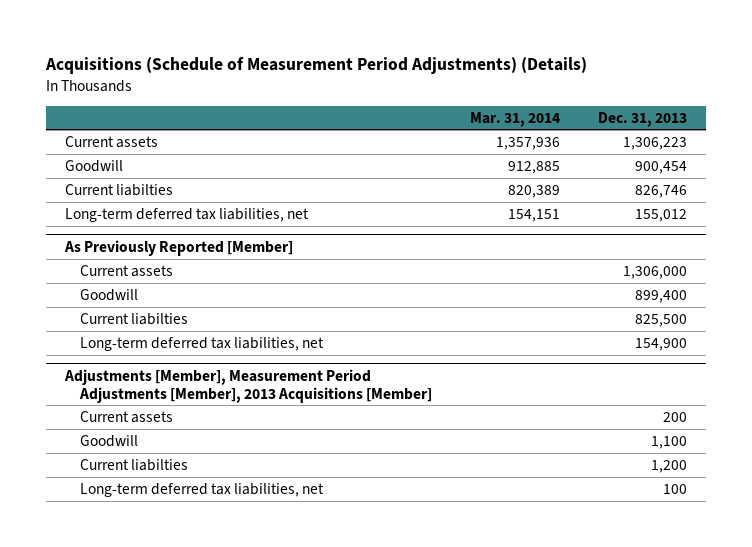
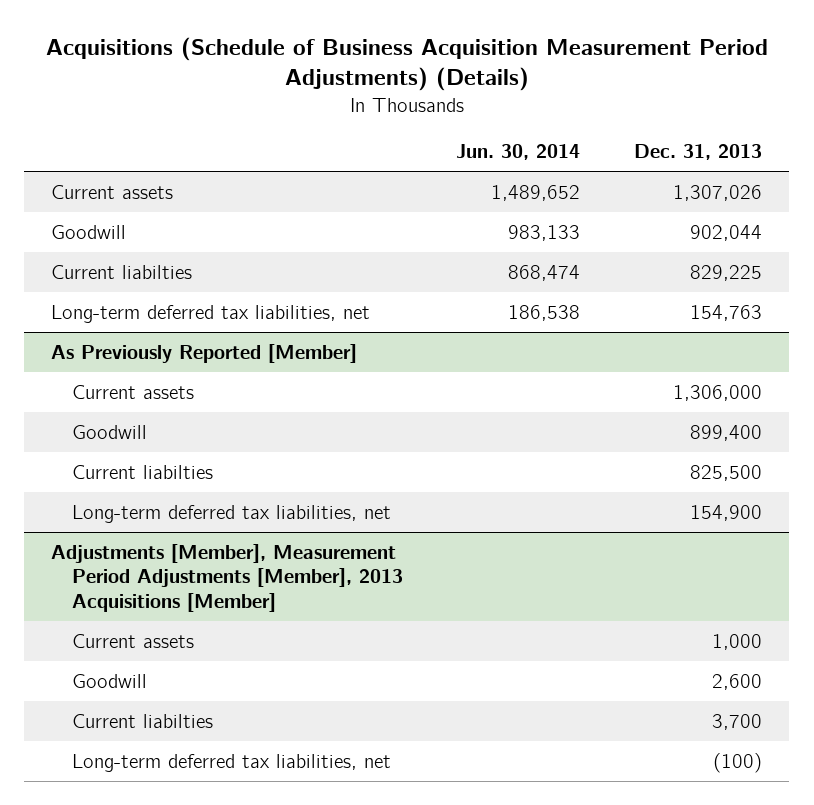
- Acquisitions (Schedule of Measurement Period Adjustments) (Details)
+ Acquisitions (Schedule of Business Acquisition Measurement Period Adjustments) (Details)
- | Mar. 31, 2014 | Dec. 31, 2013
+ | Jun. 30, 2014 | Dec. 31, 2013
- Current assets | 1,357,936 | 1,306,223
- Goodwill | 912,885 | 900,454
- Current liabilties | 820,389 | 826,746
- Long-term deferred tax liabilities, net | 154,151 | 155,012
+ Current assets | 1,489,652 | 1,307,026
+ Goodwill | 983,133 | 902,044
+ Current liabilties | 868,474 | 829,225
+ Long-term deferred tax liabilities, net | 186,538 | 154,763
@ Adjustments [Member], Measurement Period Adjustments [Member], 2013 Acquisitions [Member]
- Current assets | | 200
- Goodwill | | 1,100
- Current liabilties | | 1,200
- Long-term deferred tax liabilities, net | | 100
+ Current assets | | 1,000
+ Goodwill | | 2,600
+ Current liabilties | | 3,700
+ Long-term deferred tax liabilities, net | | (100)

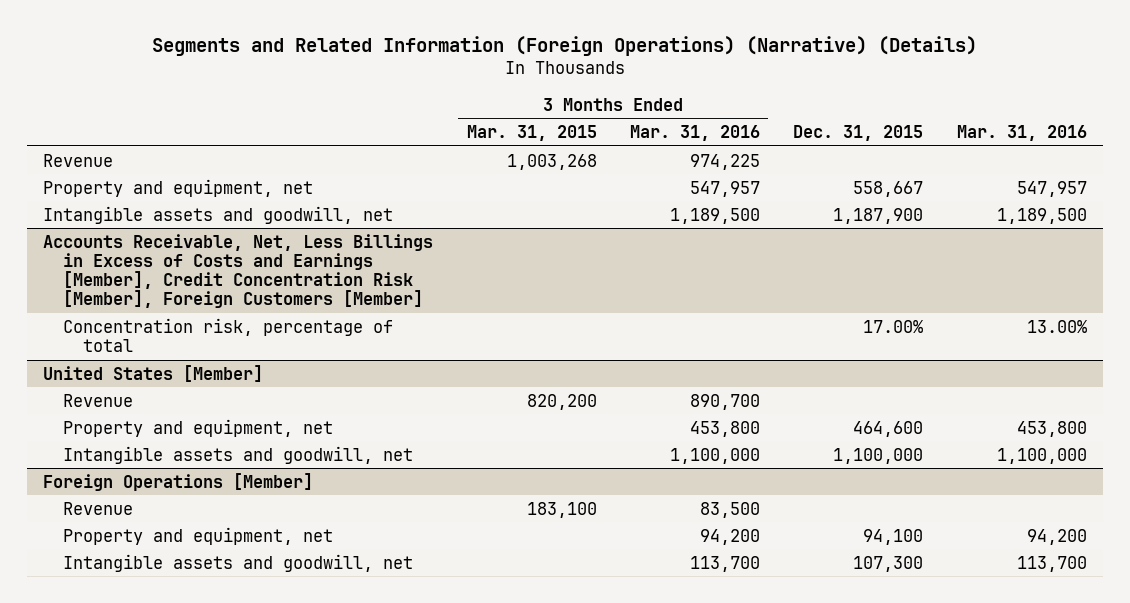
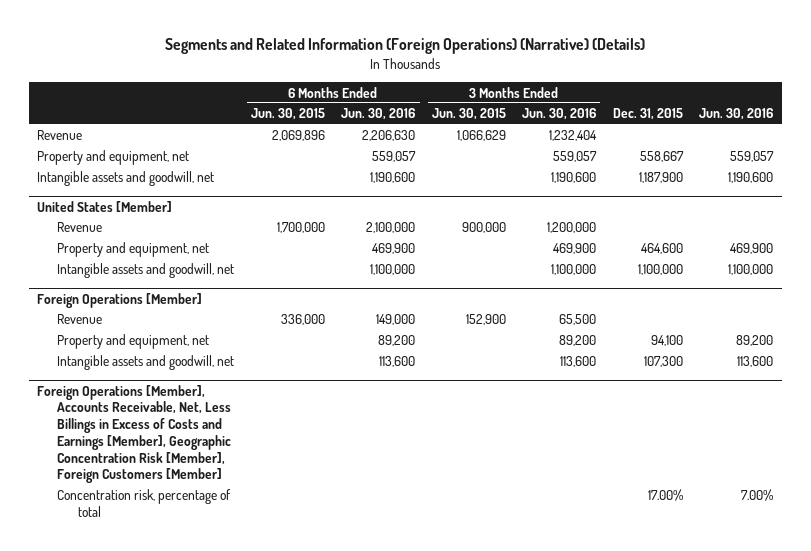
- | 3 Months Ended Mar. 31, 2015 | 3 Months Ended Mar. 31, 2016 | Dec. 31, 2015 | Mar. 31, 2016
+ | 6 Months Ended Jun. 30, 2015 | 6 Months Ended Jun. 30, 2016 | 3 Months Ended Jun. 30, 2015 | 3 Months Ended Jun. 30, 2016 | Dec. 31, 2015 | Jun. 30, 2016
- Accounts Receivable, Net, Less Billings in Excess of Costs and Earnings [Member], Credit Concentration Risk [Member], Foreign Customers [Member]
- Concentration risk, percentage of total | | | 17.00% | 13.00%
+ Foreign Operations [Member], Accounts Receivable, Net, Less Billings in Excess of Costs and Earnings [Member], Geographic Concentration Risk [Member], Foreign Customers [Member]
+ Concentration risk, percentage of total | | | | | 17.00% | 7.00%

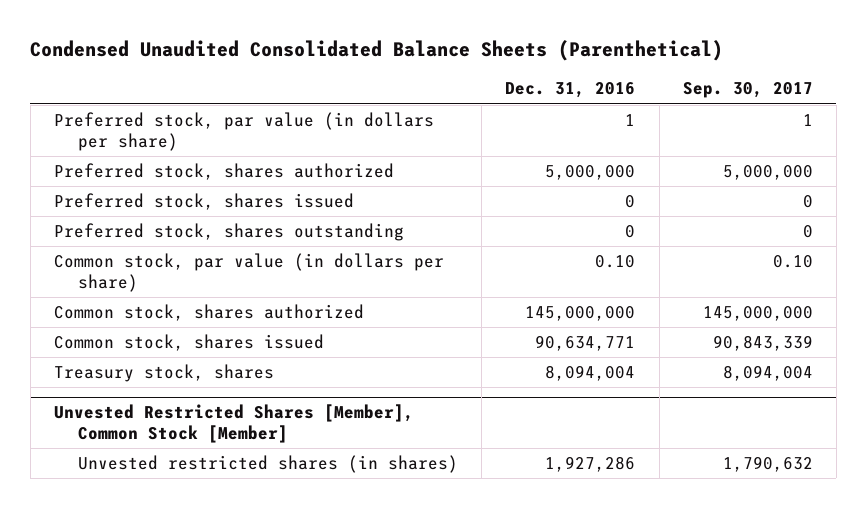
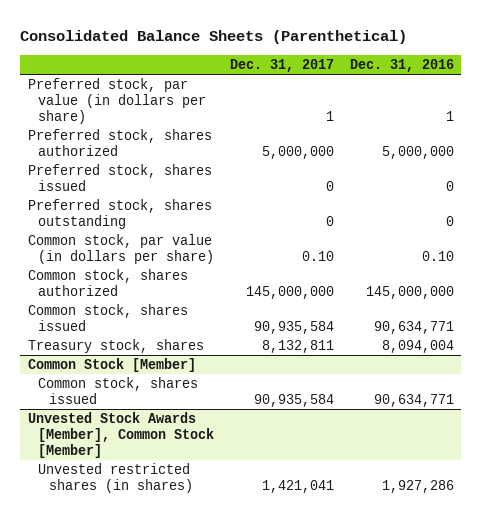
- Condensed Unaudited Consolidated Balance Sheets (Parenthetical)
+ Consolidated Balance Sheets (Parenthetical)
- | Dec. 31, 2016 | Sep. 30, 2017
+ | Dec. 31, 2017 | Dec. 31, 2016
- Unvested Restricted Shares [Member], Common Stock [Member]
+ Common Stock [Member]
+ Common stock, shares issued | 90,935,584 | 90,634,771
+ Unvested Stock Awards [Member], Common Stock [Member]

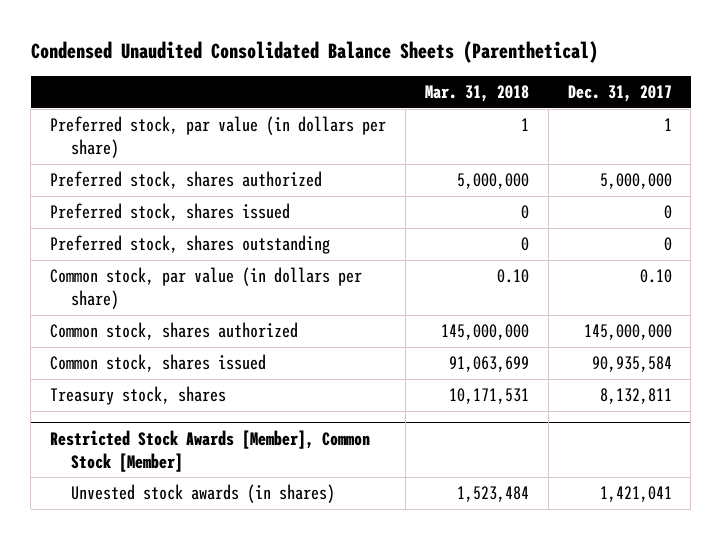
- Consolidated Balance Sheets (Parenthetical)
+ Condensed Unaudited Consolidated Balance Sheets (Parenthetical)
- | Dec. 31, 2017 | Dec. 31, 2016
+ | Mar. 31, 2018 | Dec. 31, 2017
- Common Stock [Member]
- Common stock, shares issued | 90,935,584 | 90,634,771
- Unvested Stock Awards [Member], Common Stock [Member]
- Unvested restricted shares (in shares) | 1,421,041 | 1,927,286
+ Restricted Stock Awards [Member], Common Stock [Member]
+ Unvested stock awards (in shares) | 1,523,484 | 1,421,041

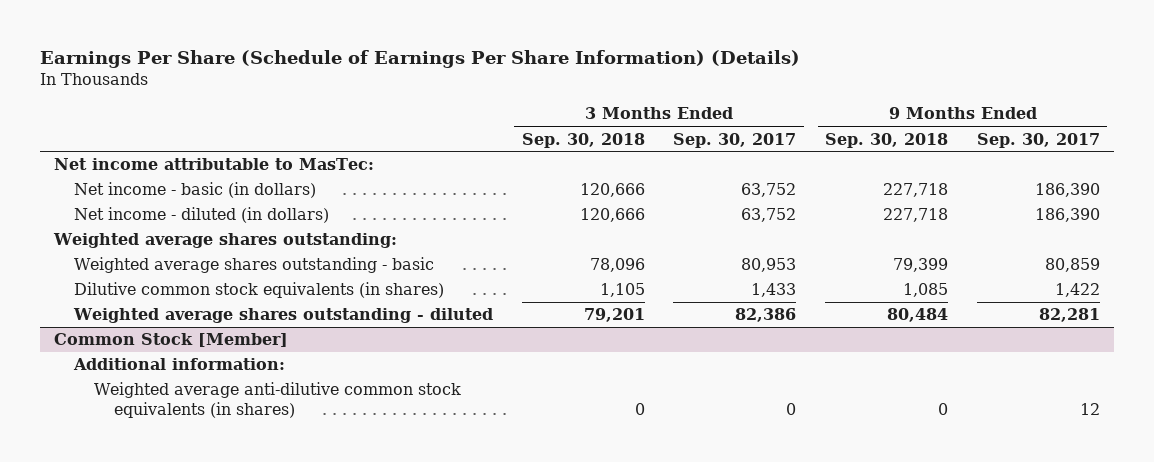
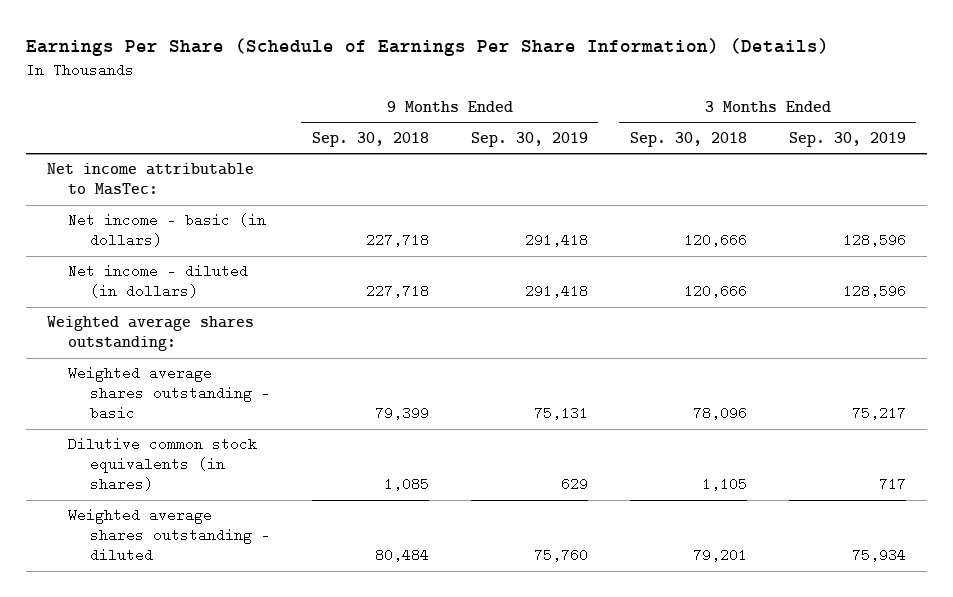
- | 3 Months Ended Sep. 30, 2018 | 3 Months Ended Sep. 30, 2017 | 9 Months Ended Sep. 30, 2018 | 9 Months Ended Sep. 30, 2017
+ | 9 Months Ended Sep. 30, 2018 | 9 Months Ended Sep. 30, 2019 | 3 Months Ended Sep. 30, 2018 | 3 Months Ended Sep. 30, 2019
- Common Stock [Member]
- Additional information:
- Weighted average anti-dilutive common stock equivalents (in shares) | 0 | 0 | 0 | 12

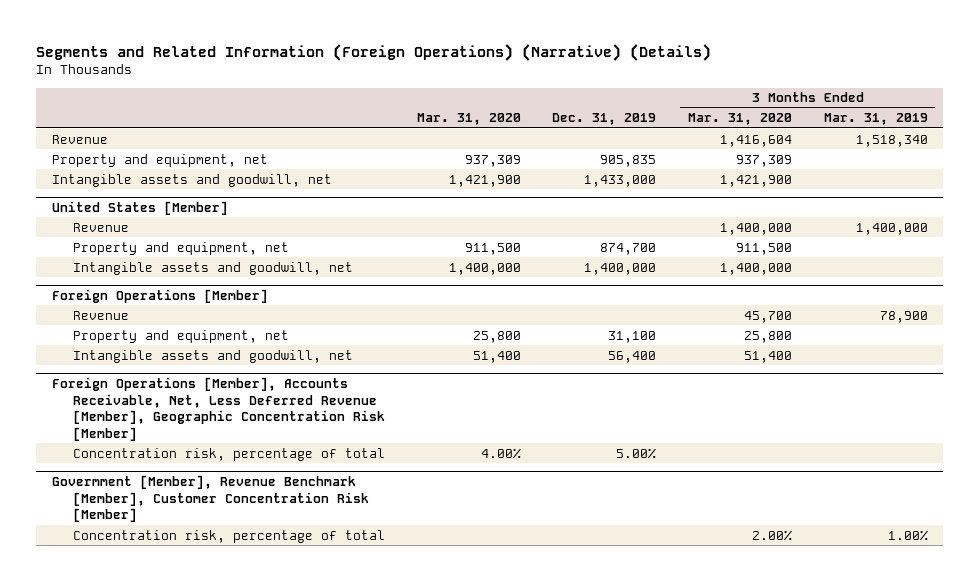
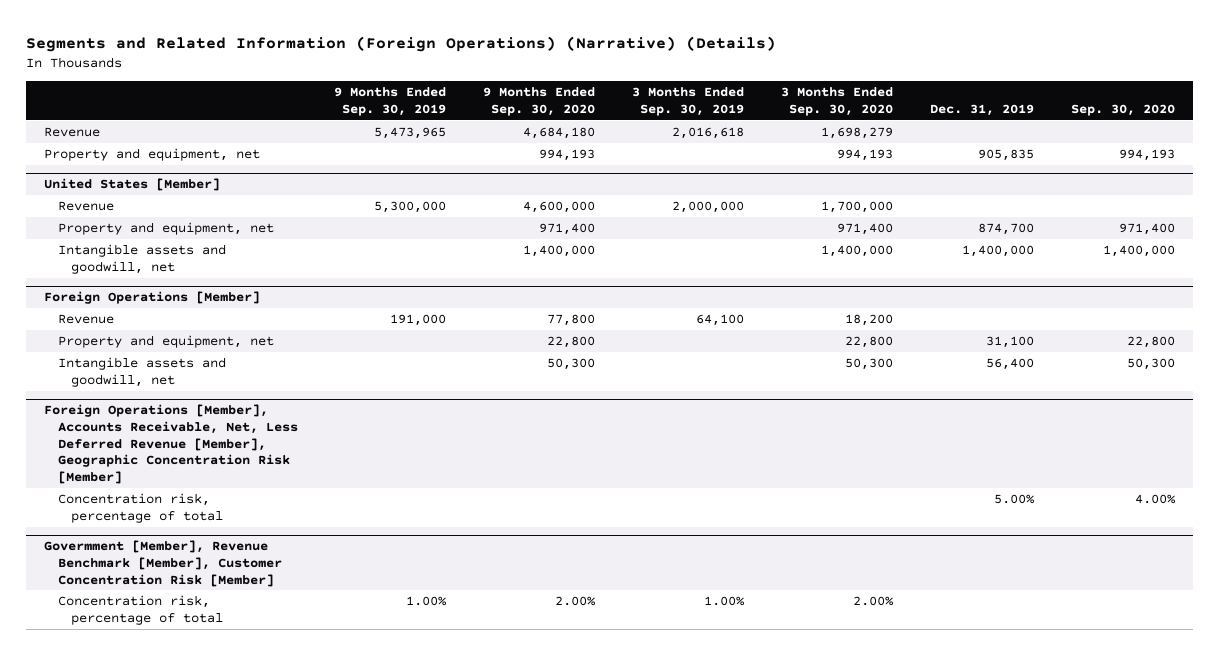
- | Mar. 31, 2020 | Dec. 31, 2019 | 3 Months Ended Mar. 31, 2020 | 3 Months Ended Mar. 31, 2019
+ | 9 Months Ended Sep. 30, 2019 | 9 Months Ended Sep. 30, 2020 | 3 Months Ended Sep. 30, 2019 | 3 Months Ended Sep. 30, 2020 | Dec. 31, 2019 | Sep. 30, 2020
- Intangible assets and goodwill, net | 1,421,900 | 1,433,000 | 1,421,900 |

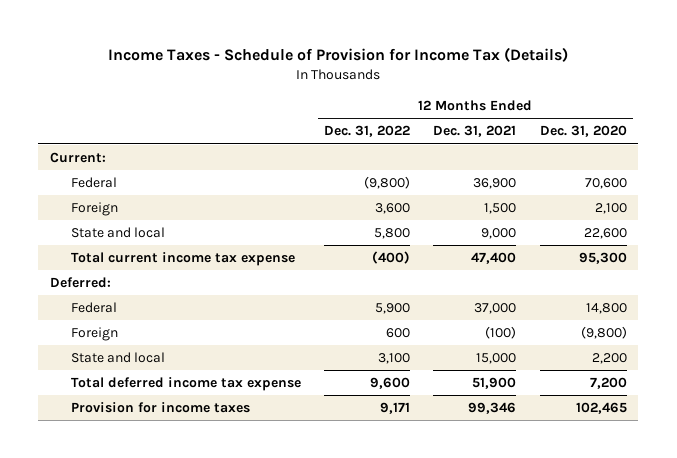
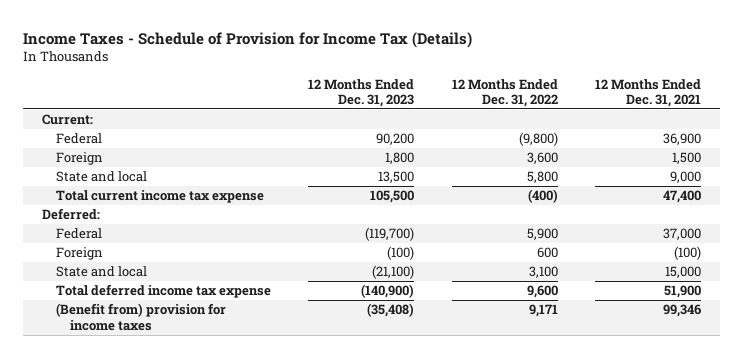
- | 12 Months Ended Dec. 31, 2022 | 12 Months Ended Dec. 31, 2021 | 12 Months Ended Dec. 31, 2020
+ | 12 Months Ended Dec. 31, 2023 | 12 Months Ended Dec. 31, 2022 | 12 Months Ended Dec. 31, 2021
- Provision for income taxes | 9,171 | 99,346 | 102,465
+ (Benefit from) provision for income taxes | (35,408) | 9,171 | 99,346

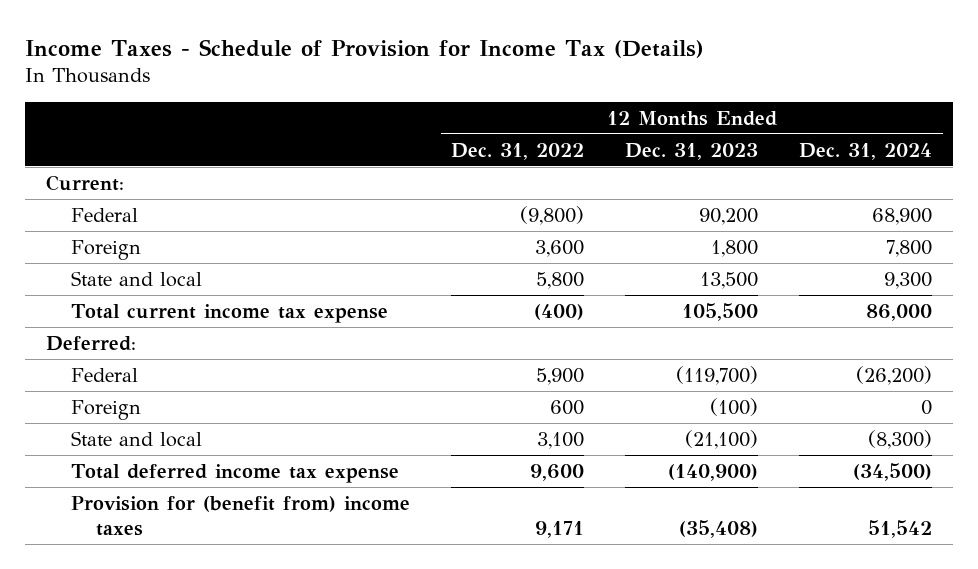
- | 12 Months Ended Dec. 31, 2023 | 12 Months Ended Dec. 31, 2022 | 12 Months Ended Dec. 31, 2021
+ | 12 Months Ended Dec. 31, 2022 | 12 Months Ended Dec. 31, 2023 | 12 Months Ended Dec. 31, 2024
- (Benefit from) provision for income taxes | (35,408) | 9,171 | 99,346
+ Provision for (benefit from) income taxes | 9,171 | (35,408) | 51,542

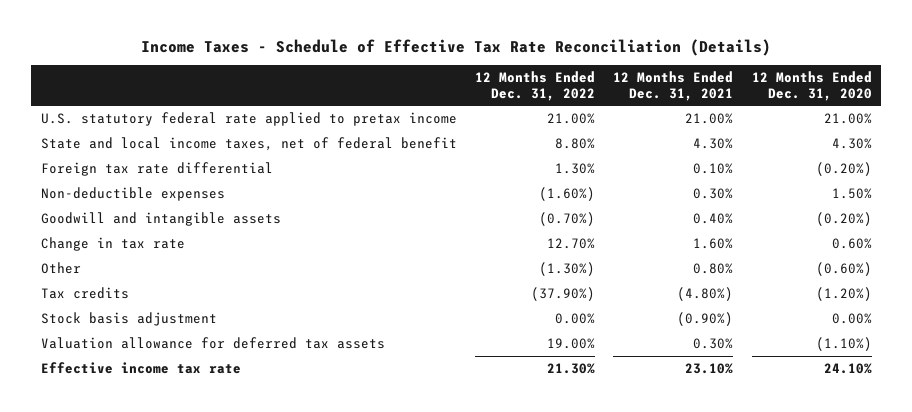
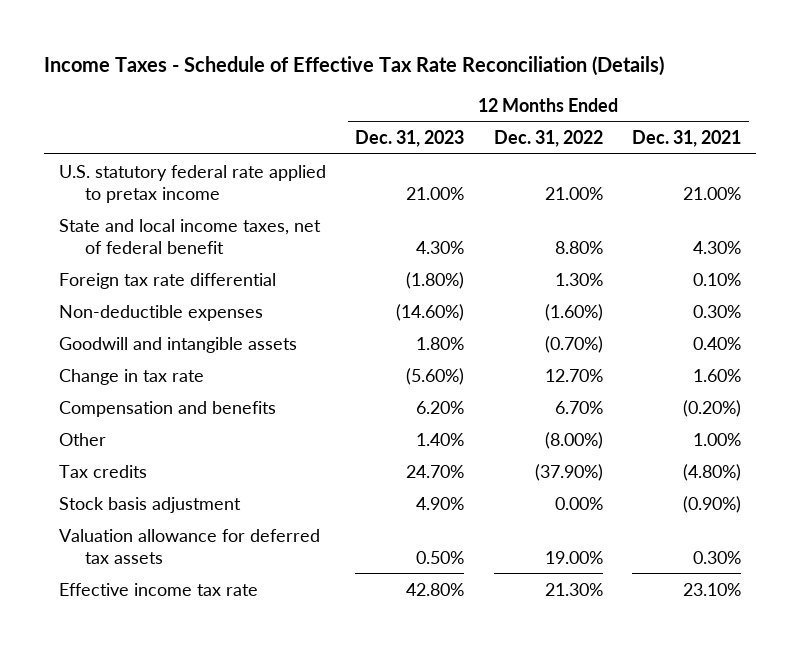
- | 12 Months Ended Dec. 31, 2022 | 12 Months Ended Dec. 31, 2021 | 12 Months Ended Dec. 31, 2020
+ | 12 Months Ended Dec. 31, 2023 | 12 Months Ended Dec. 31, 2022 | 12 Months Ended Dec. 31, 2021
- Other | (1.30%) | 0.80% | (0.60%)
+ Compensation and benefits | 6.20% | 6.70% | (0.20%)
+ Other | 1.40% | (8.00%) | 1.00%

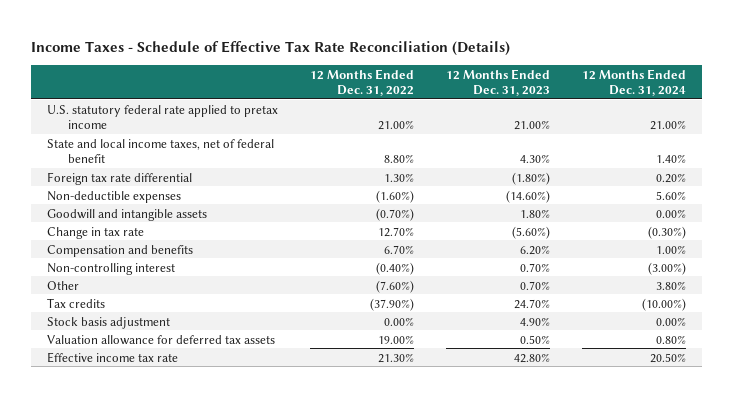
- | 12 Months Ended Dec. 31, 2023 | 12 Months Ended Dec. 31, 2022 | 12 Months Ended Dec. 31, 2021
+ | 12 Months Ended Dec. 31, 2022 | 12 Months Ended Dec. 31, 2023 | 12 Months Ended Dec. 31, 2024
- Other | 1.40% | (8.00%) | 1.00%
+ Non-controlling interest | (0.40%) | 0.70% | (3.00%)
+ Other | (7.60%) | 0.70% | 3.80%

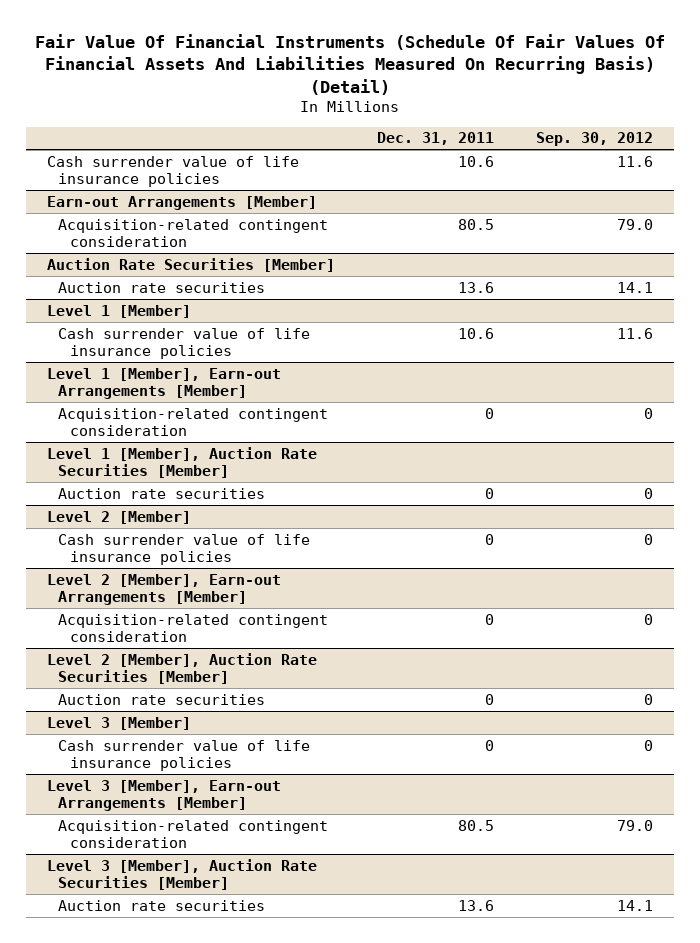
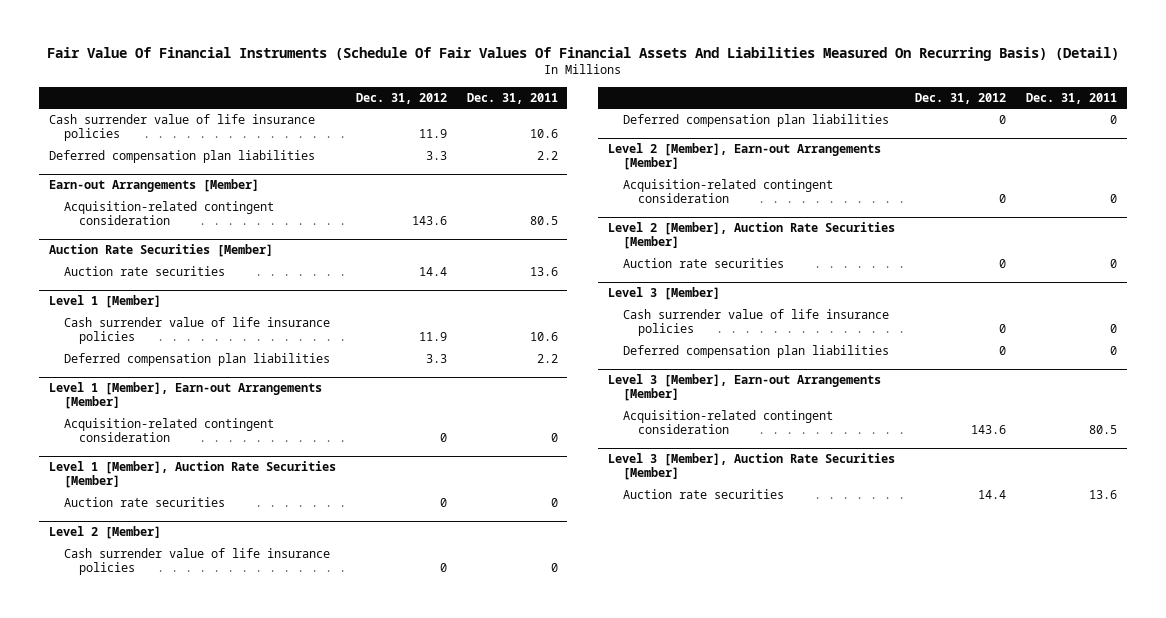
- | Dec. 31, 2011 | Sep. 30, 2012
+ | Dec. 31, 2012 | Dec. 31, 2011
+ Deferred compensation plan liabilities | 3.3 | 2.2
@ Level 1 [Member]
+ Deferred compensation plan liabilities | 3.3 | 2.2
@ Level 2 [Member]
+ Deferred compensation plan liabilities | 0 | 0
@ Level 3 [Member]
+ Deferred compensation plan liabilities | 0 | 0

